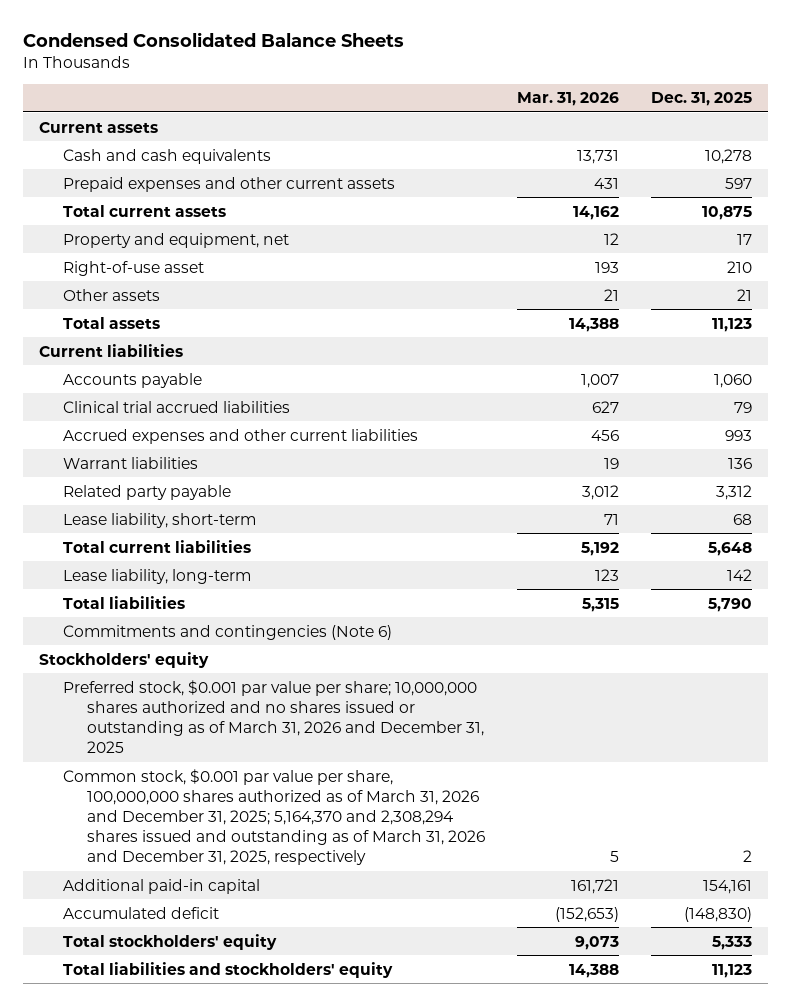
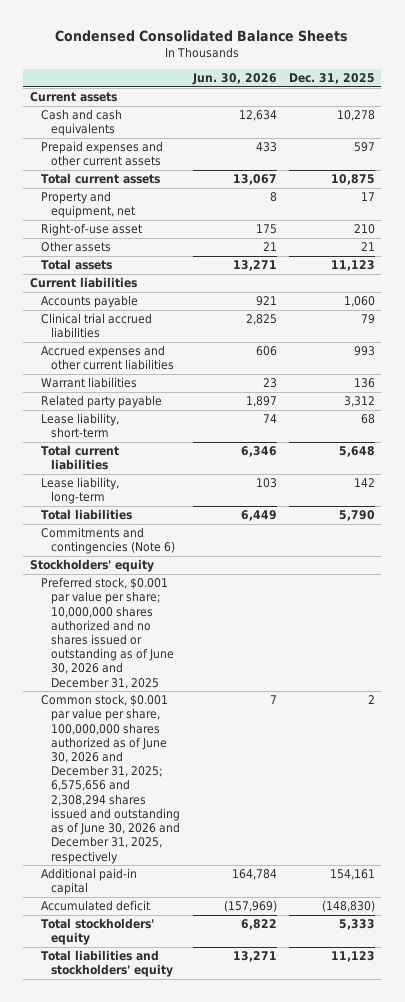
- | Mar. 31, 2026 | Dec. 31, 2025
+ | Jun. 30, 2026 | Dec. 31, 2025
- Preferred stock, $0.001 par value per share; 10,000,000 shares authorized and no shares issued or outstanding as of March 31, 2026 and December 31, 2025
- Common stock, $0.001 par value per share, 100,000,000 shares authorized as of March 31, 2026 and December 31, 2025; 5,164,370 and 2,308,294 shares issued and outstanding as of March 31, 2026 and December 31, 2025, respectively | 5 | 2
+ Preferred stock, $0.001 par value per share; 10,000,000 shares authorized and no shares issued or outstanding as of June 30, 2026 and December 31, 2025
+ Common stock, $0.001 par value per share, 100,000,000 shares authorized as of June 30, 2026 and December 31, 2025; 6,575,656 and 2,308,294 shares issued and outstanding as of June 30, 2026 and December 31, 2025, respectively | 7 | 2

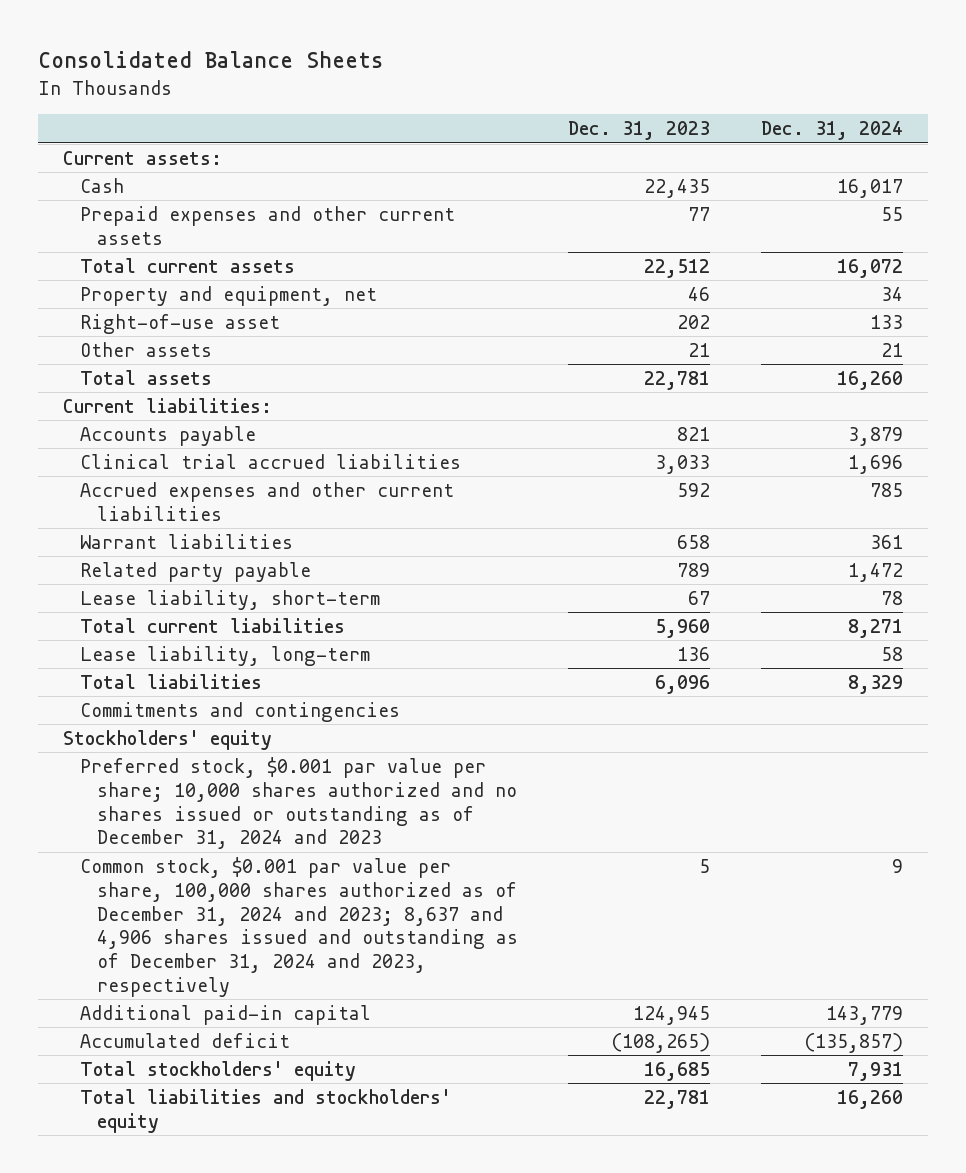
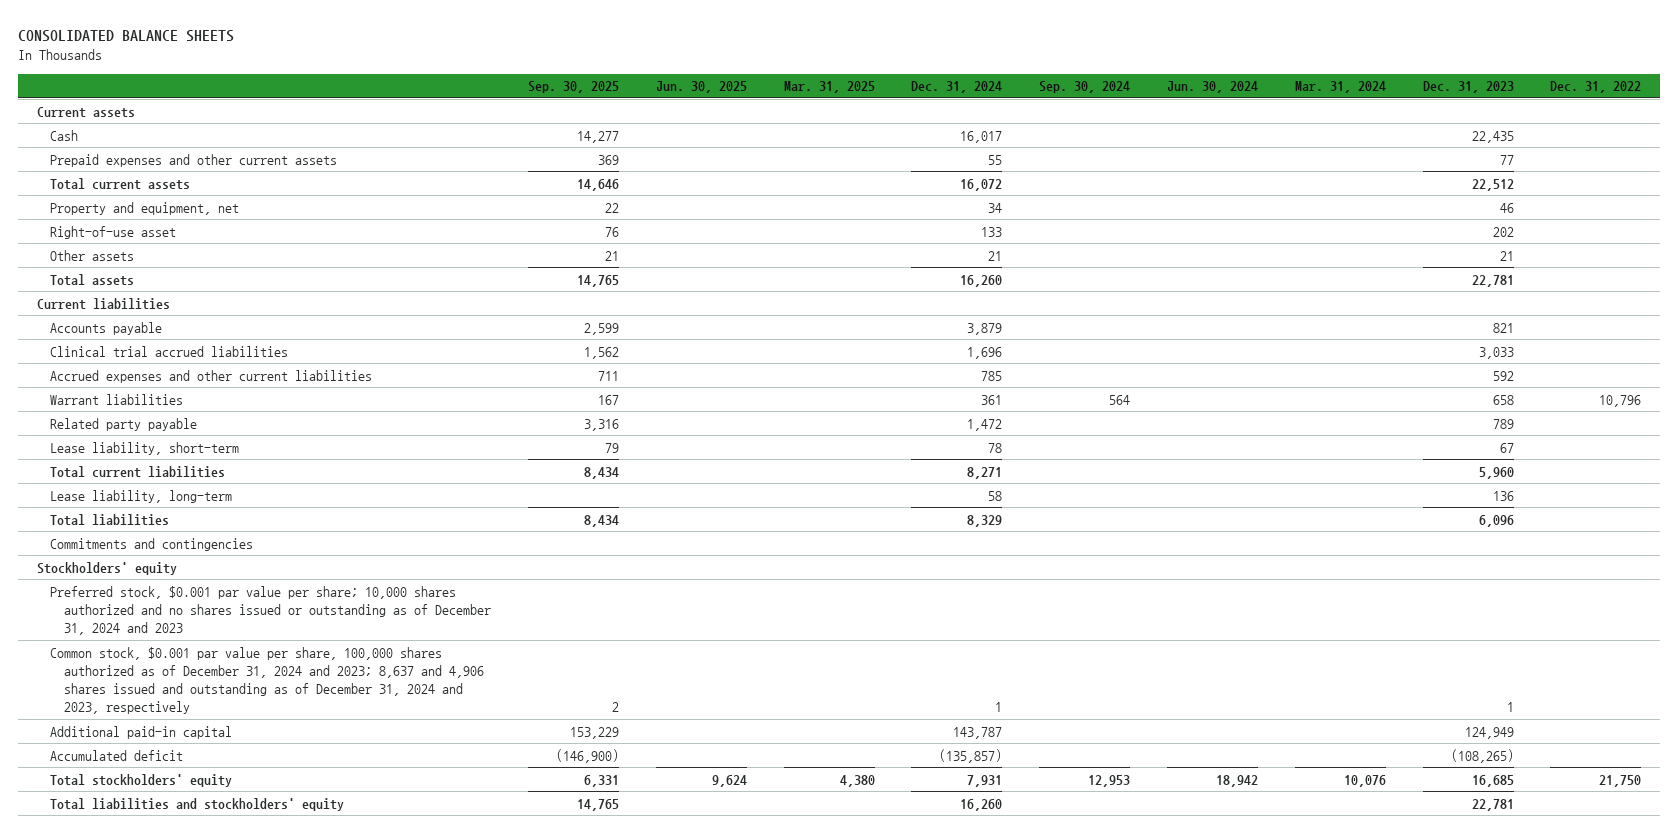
- Consolidated Balance Sheets
+ CONSOLIDATED BALANCE SHEETS
- | Dec. 31, 2023 | Dec. 31, 2024
+ | Sep. 30, 2025 | Jun. 30, 2025 | Mar. 31, 2025 | Dec. 31, 2024 | Sep. 30, 2024 | Jun. 30, 2024 | Mar. 31, 2024 | Dec. 31, 2023 | Dec. 31, 2022
- Current assets:
+ Current assets
- Current liabilities:
+ Current liabilities
- Common stock, $0.001 par value per share, 100,000 shares authorized as of December 31, 2024 and 2023; 8,637 and 4,906 shares issued and outstanding as of December 31, 2024 and 2023, respectively | 5 | 9
- Additional paid-in capital | 124,945 | 143,779
+ Common stock, $0.001 par value per share, 100,000 shares authorized as of December 31, 2024 and 2023; 8,637 and 4,906 shares issued and outstanding as of December 31, 2024 and 2023, respectively | 2 | | | 1 | | | | 1 |
+ Additional paid-in capital | 153,229 | | | 143,787 | | | | 124,949 |

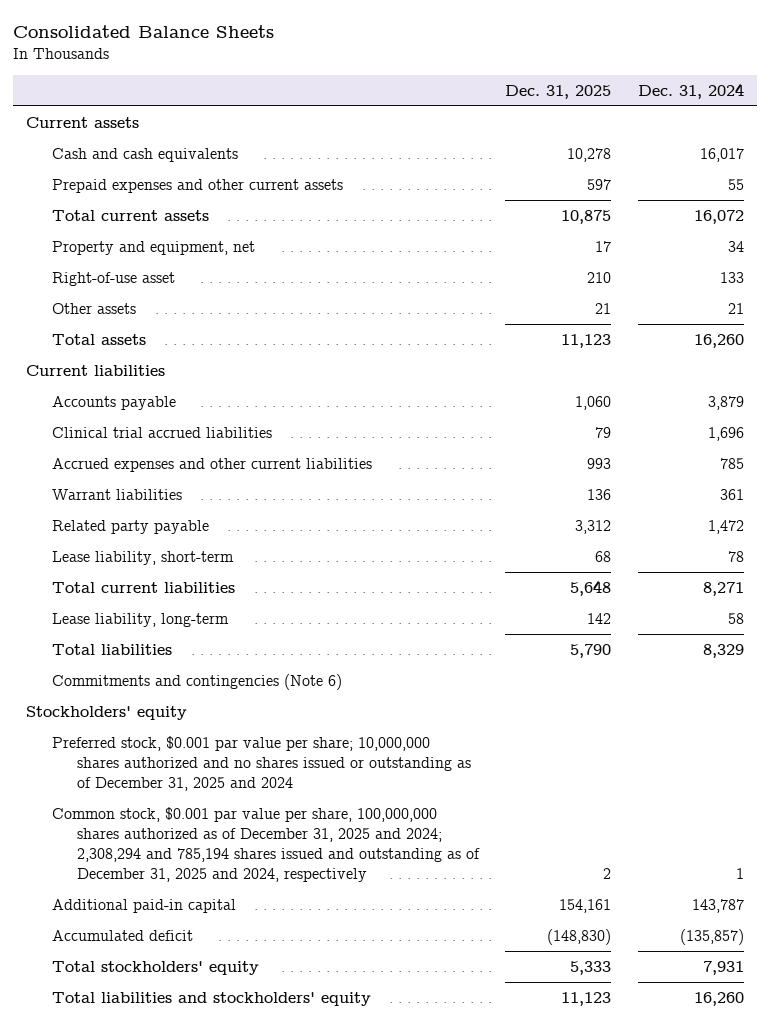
- CONSOLIDATED BALANCE SHEETS
+ Consolidated Balance Sheets
- | Sep. 30, 2025 | Jun. 30, 2025 | Mar. 31, 2025 | Dec. 31, 2024 | Sep. 30, 2024 | Jun. 30, 2024 | Mar. 31, 2024 | Dec. 31, 2023 | Dec. 31, 2022
+ | Dec. 31, 2025 | Dec. 31, 2024
- Cash | 14,277 | | | 16,017 | | | | 22,435 |
+ Cash and cash equivalents | 10,278 | 16,017
- Commitments and contingencies
+ Commitments and contingencies (Note 6)
- Preferred stock, $0.001 par value per share; 10,000 shares authorized and no shares issued or outstanding as of December 31, 2024 and 2023
- Common stock, $0.001 par value per share, 100,000 shares authorized as of December 31, 2024 and 2023; 8,637 and 4,906 shares issued and outstanding as of December 31, 2024 and 2023, respectively | 2 | | | 1 | | | | 1 |
+ Preferred stock, $0.001 par value per share; 10,000,000 shares authorized and no shares issued or outstanding as of December 31, 2025 and 2024
+ Common stock, $0.001 par value per share, 100,000,000 shares authorized as of December 31, 2025 and 2024; 2,308,294 and 785,194 shares issued and outstanding as of December 31, 2025 and 2024, respectively | 2 | 1

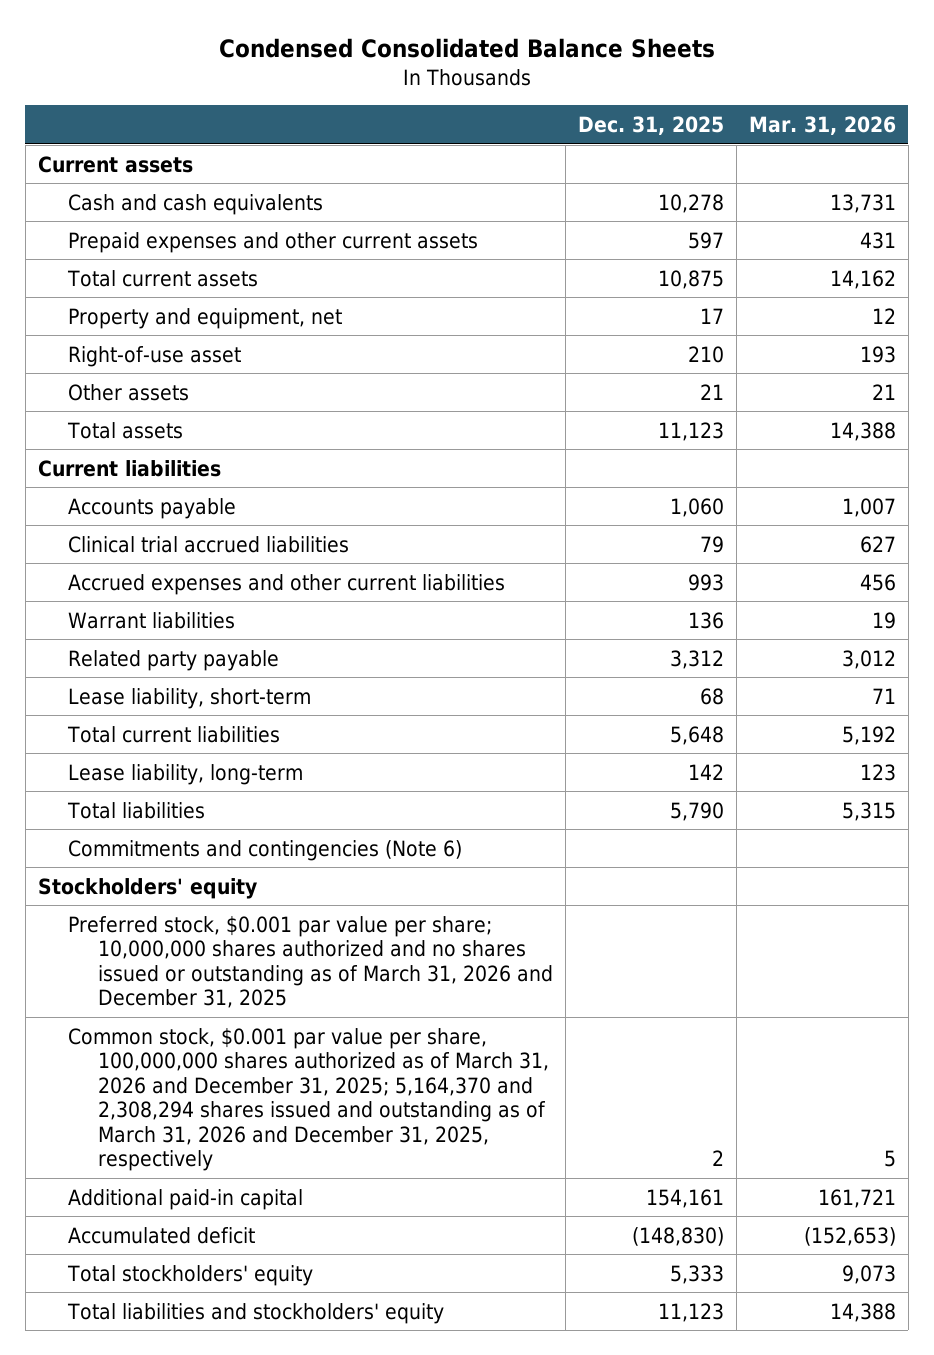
- Consolidated Balance Sheets
+ Condensed Consolidated Balance Sheets
- | Dec. 31, 2025 | Dec. 31, 2024
+ | Dec. 31, 2025 | Mar. 31, 2026
- Preferred stock, $0.001 par value per share; 10,000,000 shares authorized and no shares issued or outstanding as of December 31, 2025 and 2024
- Common stock, $0.001 par value per share, 100,000,000 shares authorized as of December 31, 2025 and 2024; 2,308,294 and 785,194 shares issued and outstanding as of December 31, 2025 and 2024, respectively | 2 | 1
+ Preferred stock, $0.001 par value per share; 10,000,000 shares authorized and no shares issued or outstanding as of March 31, 2026 and December 31, 2025
+ Common stock, $0.001 par value per share, 100,000,000 shares authorized as of March 31, 2026 and December 31, 2025; 5,164,370 and 2,308,294 shares issued and outstanding as of March 31, 2026 and December 31, 2025, respectively | 2 | 5

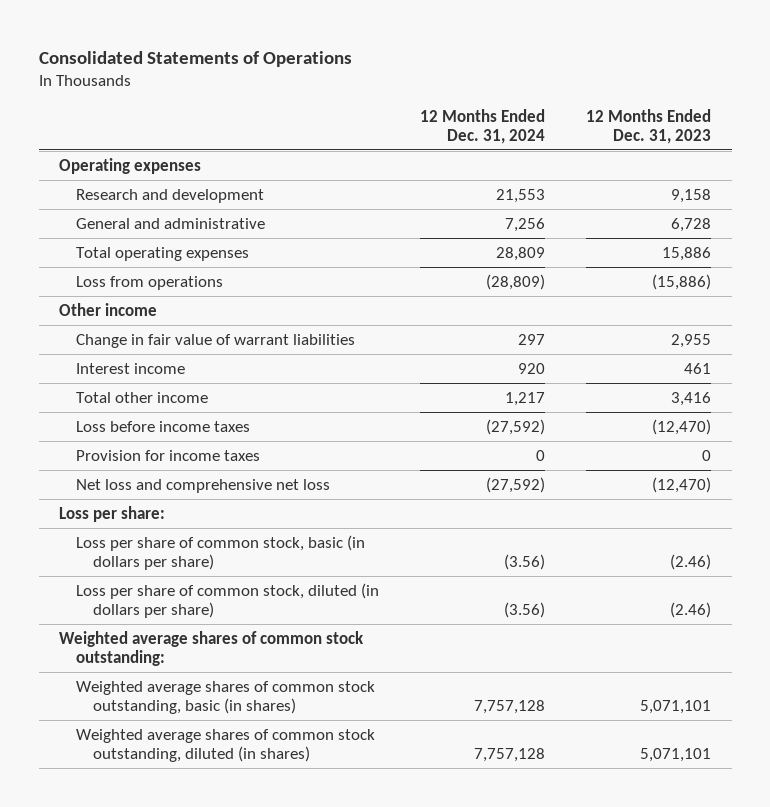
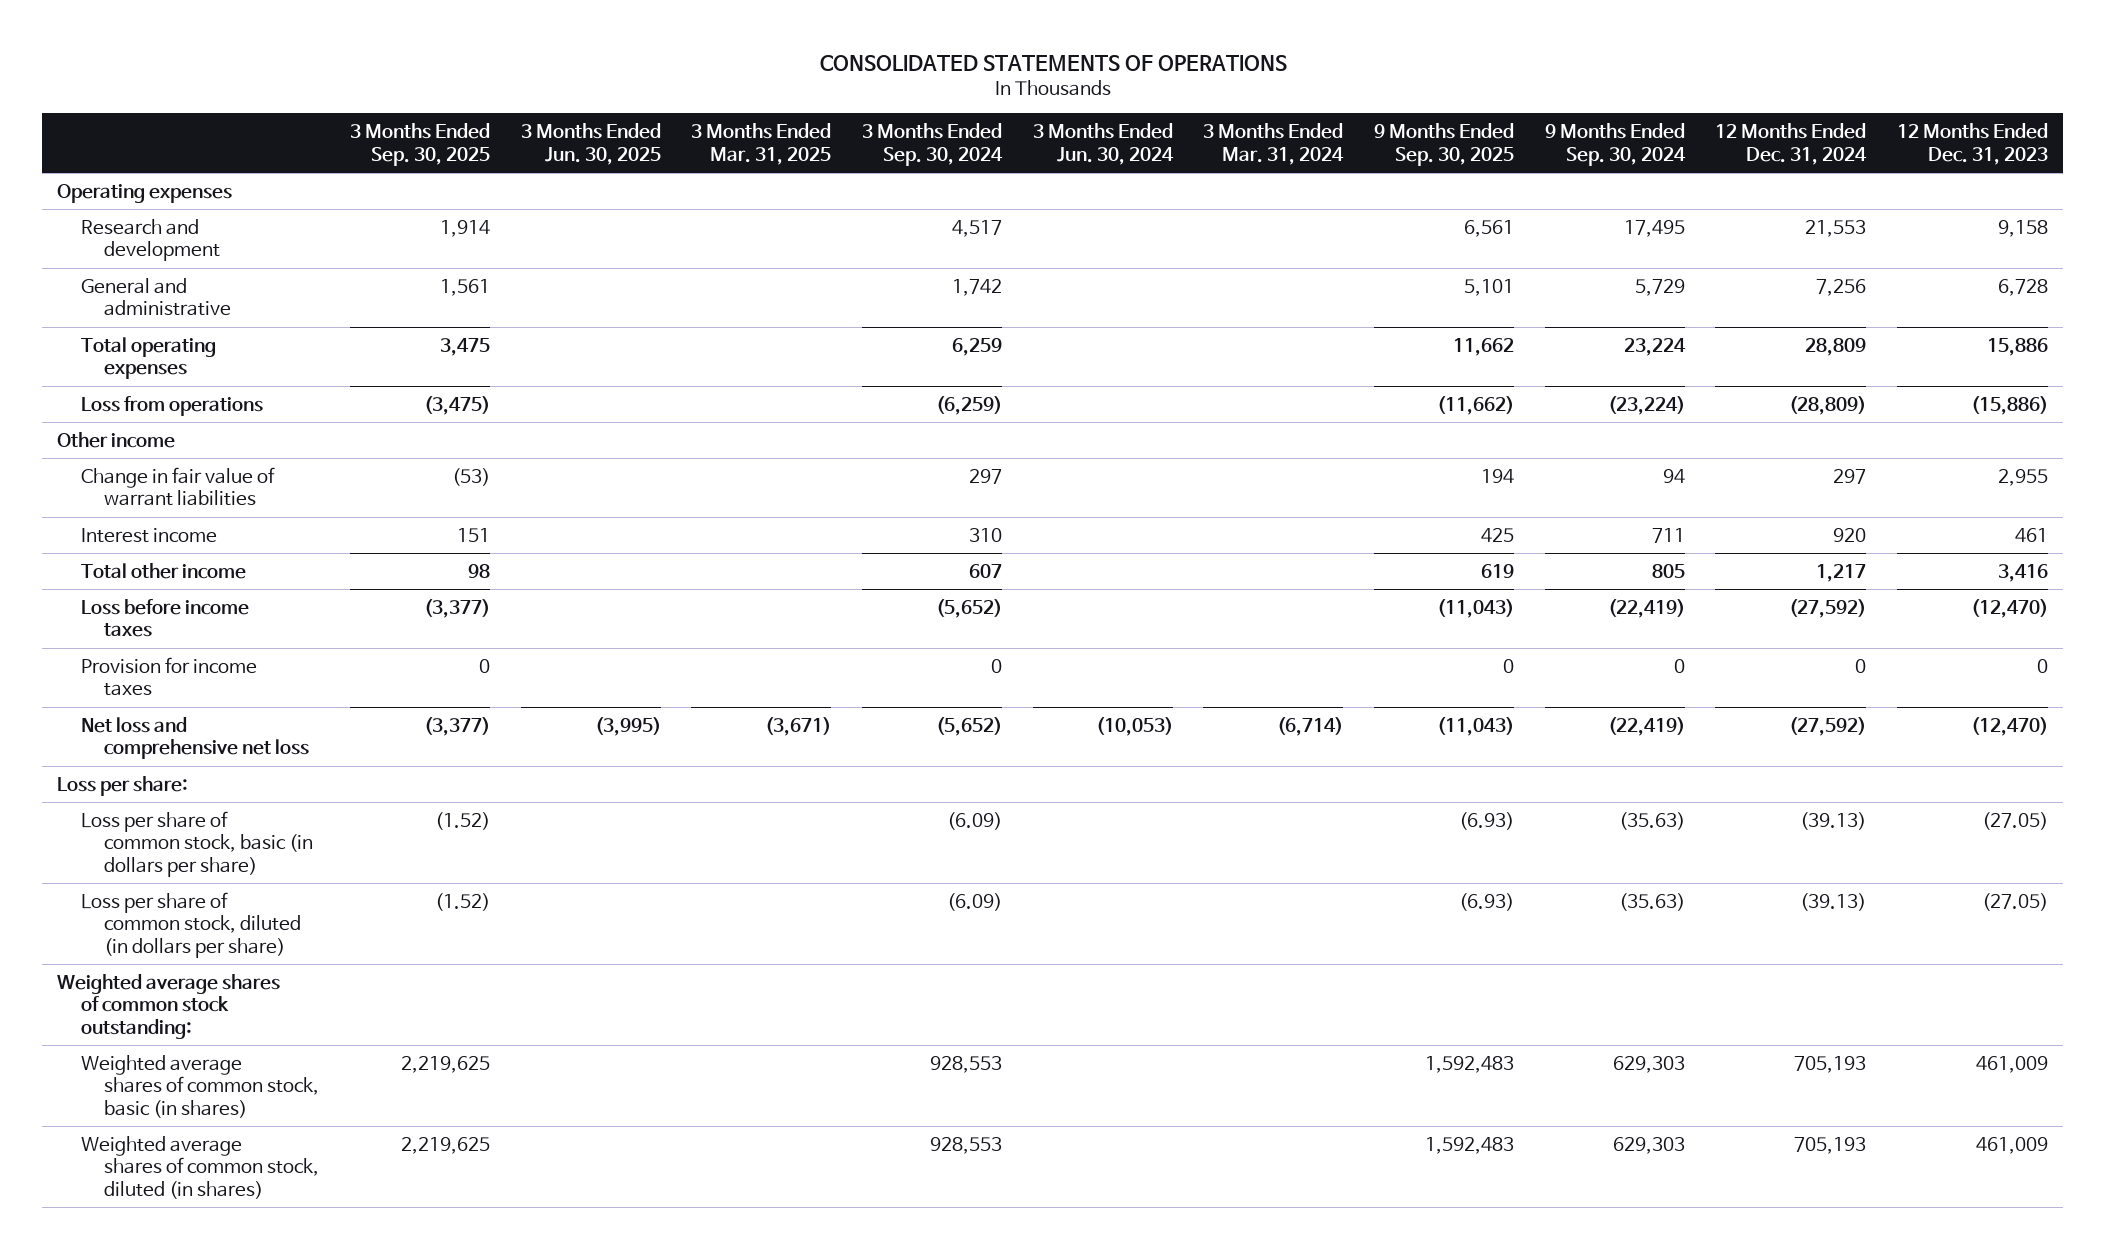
- Consolidated Statements of Operations
+ CONSOLIDATED STATEMENTS OF OPERATIONS
- | 12 Months Ended Dec. 31, 2024 | 12 Months Ended Dec. 31, 2023
+ | 3 Months Ended Sep. 30, 2025 | 3 Months Ended Jun. 30, 2025 | 3 Months Ended Mar. 31, 2025 | 3 Months Ended Sep. 30, 2024 | 3 Months Ended Jun. 30, 2024 | 3 Months Ended Mar. 31, 2024 | 9 Months Ended Sep. 30, 2025 | 9 Months Ended Sep. 30, 2024 | 12 Months Ended Dec. 31, 2024 | 12 Months Ended Dec. 31, 2023
- Loss per share of common stock, basic (in dollars per share) | (3.56) | (2.46)
- Loss per share of common stock, diluted (in dollars per share) | (3.56) | (2.46)
+ Loss per share of common stock, basic (in dollars per share) | (1.52) | | | (6.09) | | | (6.93) | (35.63) | (39.13) | (27.05)
+ Loss per share of common stock, diluted (in dollars per share) | (1.52) | | | (6.09) | | | (6.93) | (35.63) | (39.13) | (27.05)
- Weighted average shares of common stock outstanding, basic (in shares) | 7,757,128 | 5,071,101
- Weighted average shares of common stock outstanding, diluted (in shares) | 7,757,128 | 5,071,101
+ Weighted average shares of common stock, basic (in shares) | 2,219,625 | | | 928,553 | | | 1,592,483 | 629,303 | 705,193 | 461,009
+ Weighted average shares of common stock, diluted (in shares) | 2,219,625 | | | 928,553 | | | 1,592,483 | 629,303 | 705,193 | 461,009

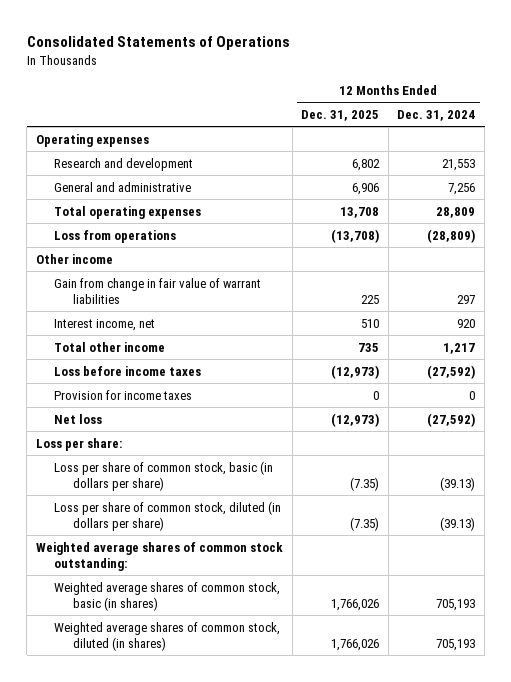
- CONSOLIDATED STATEMENTS OF OPERATIONS
+ Consolidated Statements of Operations
- | 3 Months Ended Sep. 30, 2025 | 3 Months Ended Jun. 30, 2025 | 3 Months Ended Mar. 31, 2025 | 3 Months Ended Sep. 30, 2024 | 3 Months Ended Jun. 30, 2024 | 3 Months Ended Mar. 31, 2024 | 9 Months Ended Sep. 30, 2025 | 9 Months Ended Sep. 30, 2024 | 12 Months Ended Dec. 31, 2024 | 12 Months Ended Dec. 31, 2023
+ | 12 Months Ended Dec. 31, 2025 | 12 Months Ended Dec. 31, 2024
- Change in fair value of warrant liabilities | (53) | | | 297 | | | 194 | 94 | 297 | 2,955
- Interest income | 151 | | | 310 | | | 425 | 711 | 920 | 461
+ Gain from change in fair value of warrant liabilities | 225 | 297
+ Interest income, net | 510 | 920
- Net loss and comprehensive net loss | (3,377) | (3,995) | (3,671) | (5,652) | (10,053) | (6,714) | (11,043) | (22,419) | (27,592) | (12,470)
+ Net loss | (12,973) | (27,592)

